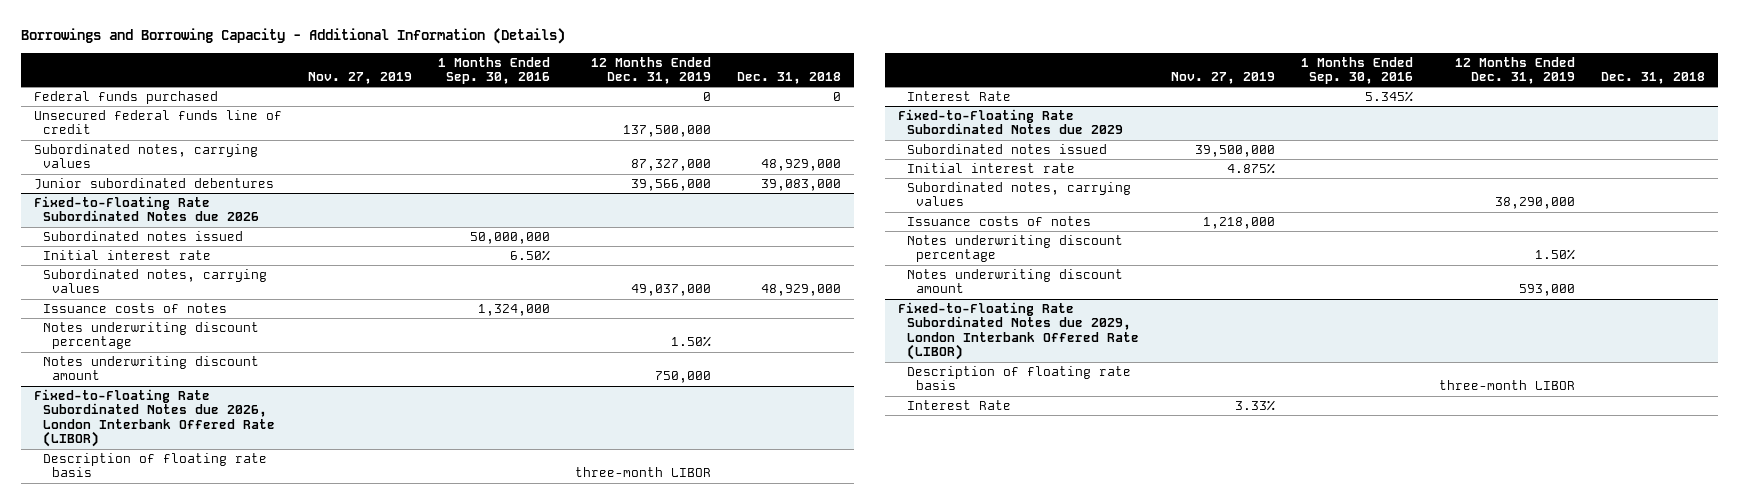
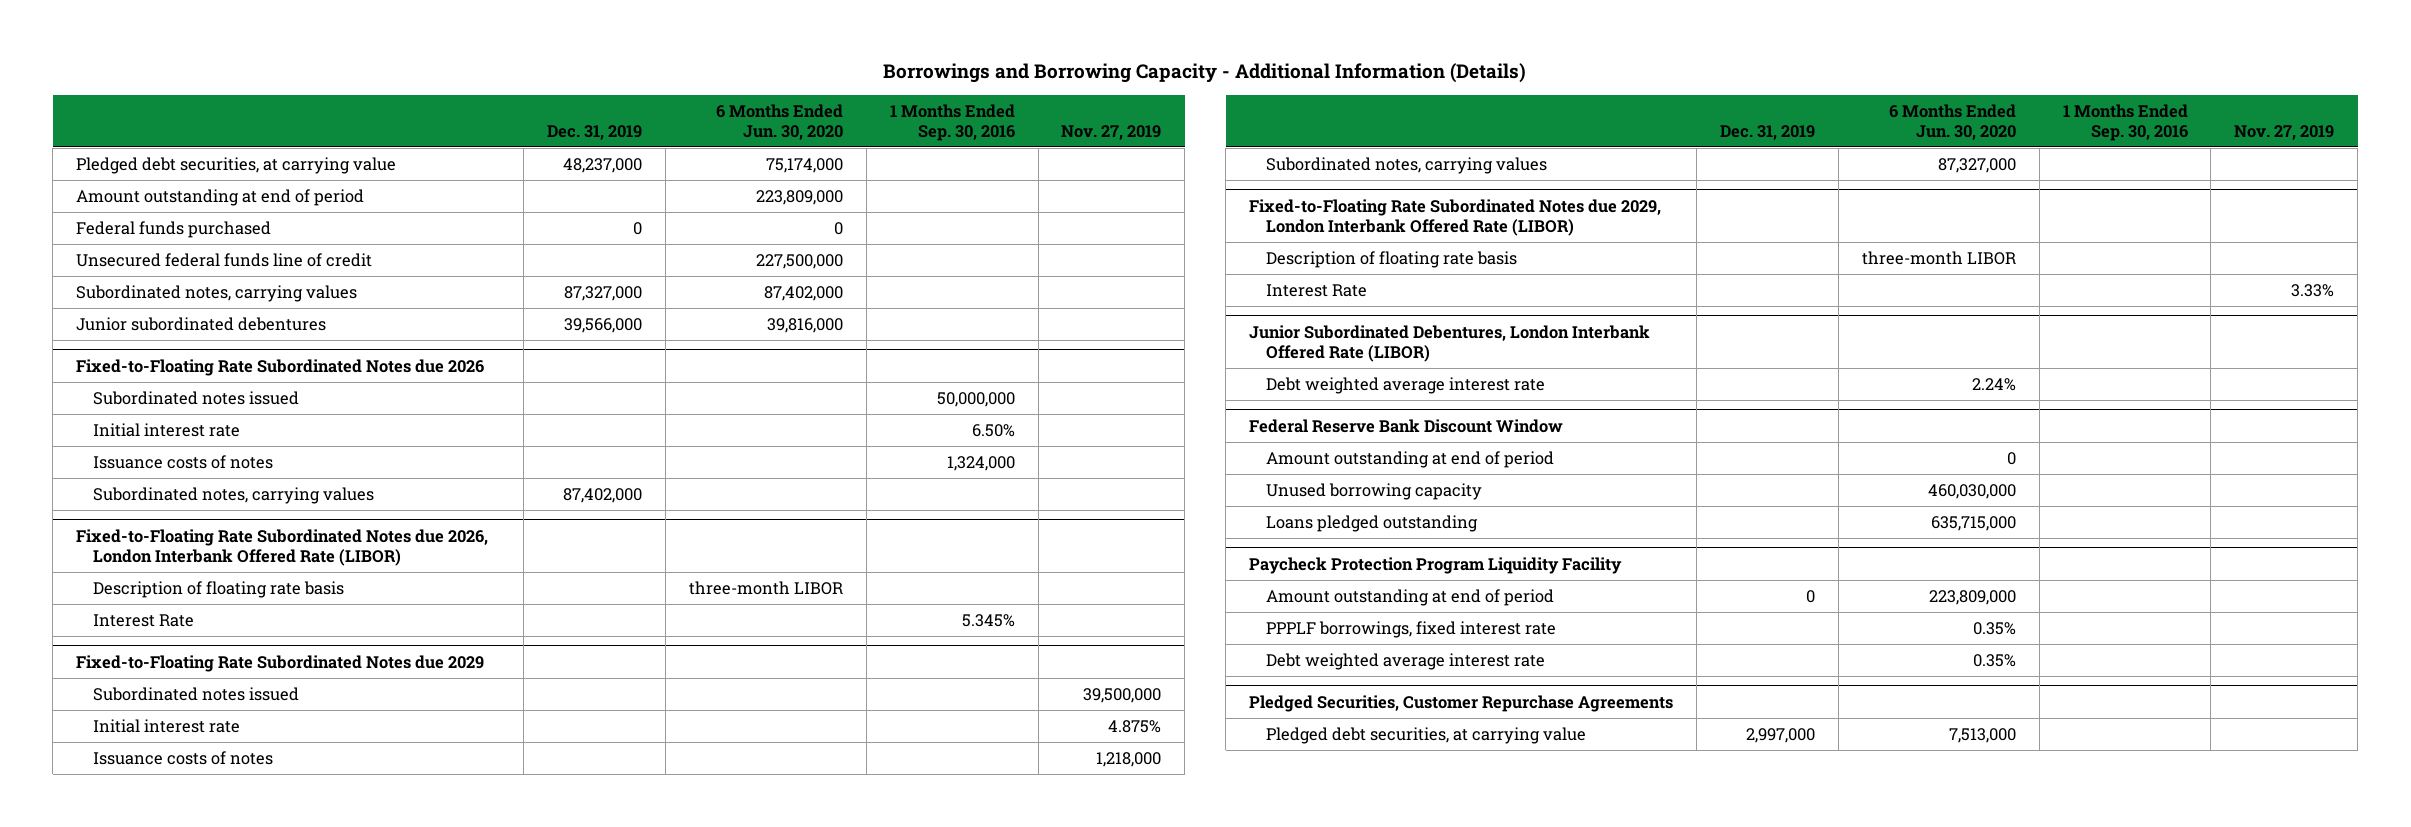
- | Nov. 27, 2019 | 1 Months Ended Sep. 30, 2016 | 12 Months Ended Dec. 31, 2019 | Dec. 31, 2018
+ | Dec. 31, 2019 | 6 Months Ended Jun. 30, 2020 | 1 Months Ended Sep. 30, 2016 | Nov. 27, 2019
+ Pledged debt securities, at carrying value | 48,237,000 | 75,174,000 | |
+ Amount outstanding at end of period | | 223,809,000 | |
@ Fixed-to-Floating Rate Subordinated Notes due 2026
- Notes underwriting discount percentage | | | 1.50% |
- Notes underwriting discount amount | | | 750,000 |
moved down: Subordinated notes, carrying values | 87,402,000 | | |
@ Fixed-to-Floating Rate Subordinated Notes due 2029
- Notes underwriting discount percentage | | | 1.50% |
- Notes underwriting discount amount | | | 593,000 |
moved down: Subordinated notes, carrying values | | 87,327,000 | |
+ Junior Subordinated Debentures, London Interbank Offered Rate (LIBOR)
+ Debt weighted average interest rate | | 2.24% | |
+ Federal Reserve Bank Discount Window
+ Amount outstanding at end of period | | 0 | |
+ Unused borrowing capacity | | 460,030,000 | |
+ Loans pledged outstanding | | 635,715,000 | |
+ Paycheck Protection Program Liquidity Facility
+ Amount outstanding at end of period | 0 | 223,809,000 | |
+ PPPLF borrowings, fixed interest rate | | 0.35% | |
+ Debt weighted average interest rate | | 0.35% | |
+ Pledged Securities, Customer Repurchase Agreements
+ Pledged debt securities, at carrying value | 2,997,000 | 7,513,000 | |

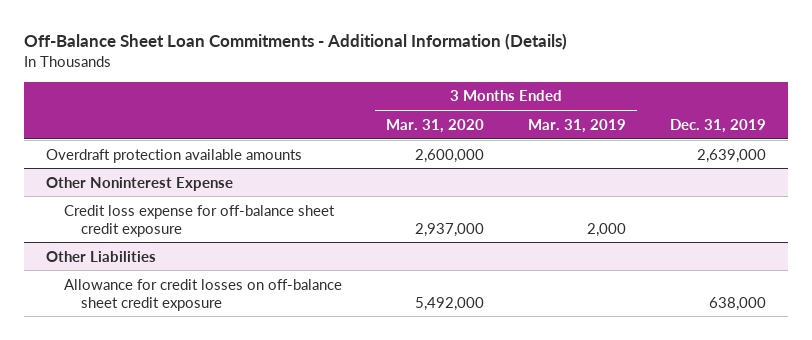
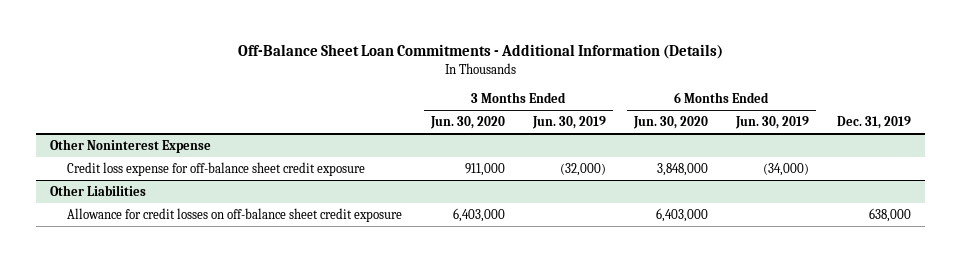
- | 3 Months Ended Mar. 31, 2020 | 3 Months Ended Mar. 31, 2019 | Dec. 31, 2019
+ | 3 Months Ended Jun. 30, 2020 | 3 Months Ended Jun. 30, 2019 | 6 Months Ended Jun. 30, 2020 | 6 Months Ended Jun. 30, 2019 | Dec. 31, 2019
- Overdraft protection available amounts | 2,600,000 | | 2,639,000

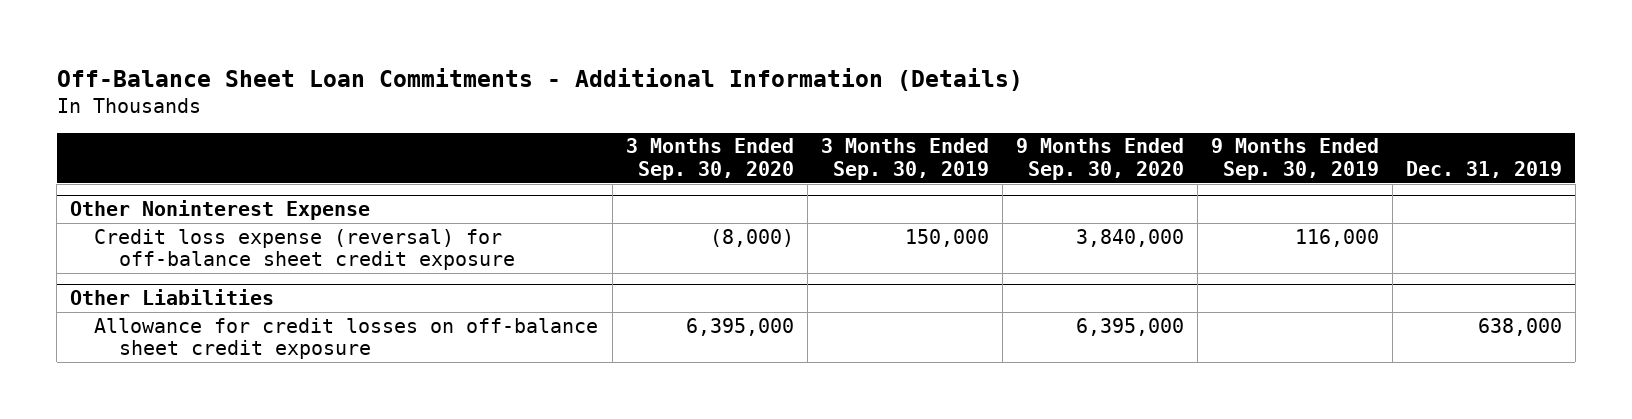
- | 3 Months Ended Jun. 30, 2020 | 3 Months Ended Jun. 30, 2019 | 6 Months Ended Jun. 30, 2020 | 6 Months Ended Jun. 30, 2019 | Dec. 31, 2019
+ | 3 Months Ended Sep. 30, 2020 | 3 Months Ended Sep. 30, 2019 | 9 Months Ended Sep. 30, 2020 | 9 Months Ended Sep. 30, 2019 | Dec. 31, 2019
@ Other Noninterest Expense
- Credit loss expense for off-balance sheet credit exposure | 911,000 | (32,000) | 3,848,000 | (34,000) |
+ Credit loss expense (reversal) for off-balance sheet credit exposure | (8,000) | 150,000 | 3,840,000 | 116,000 |

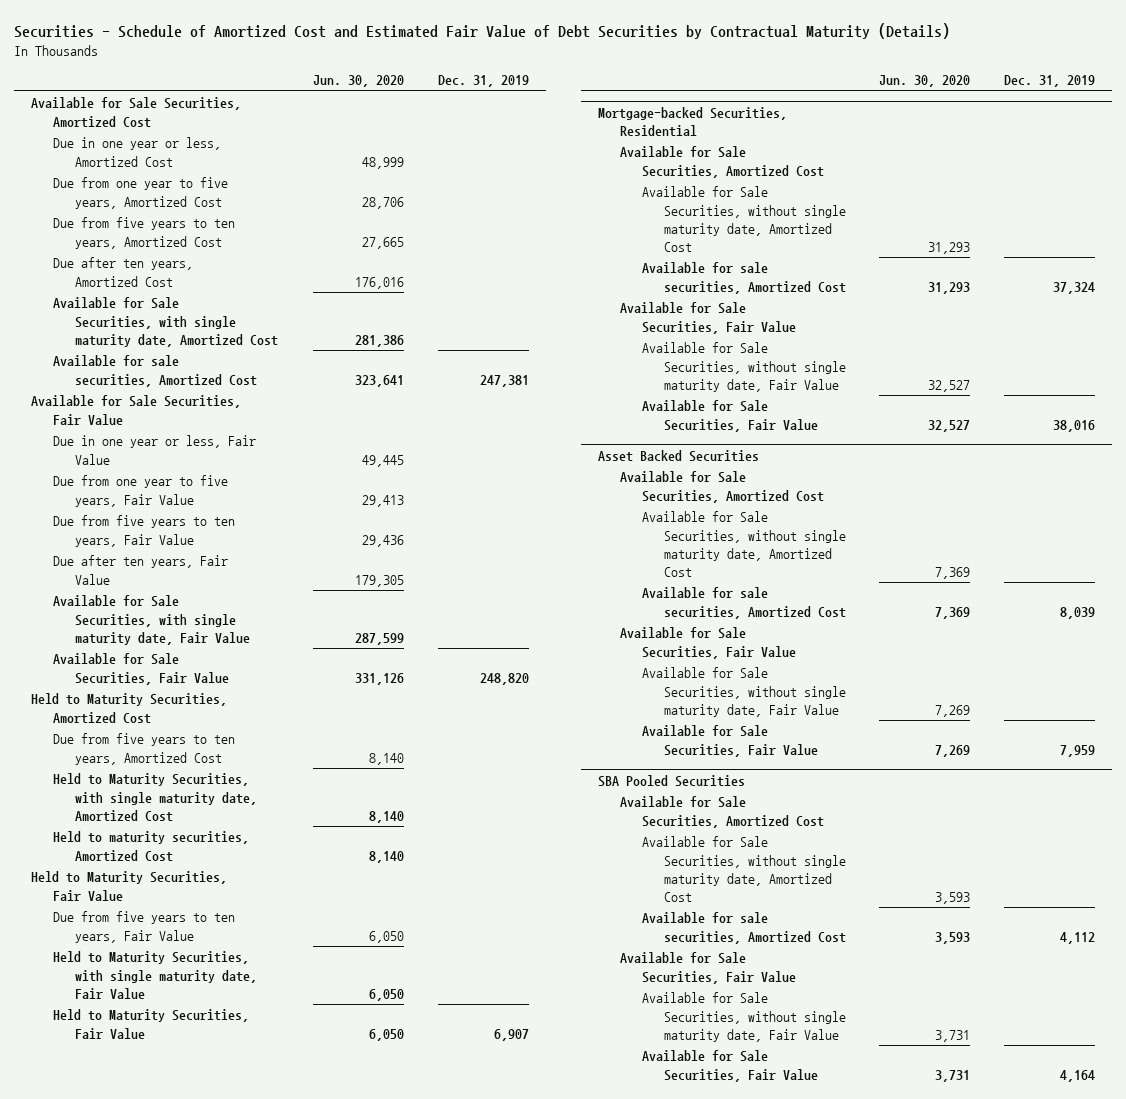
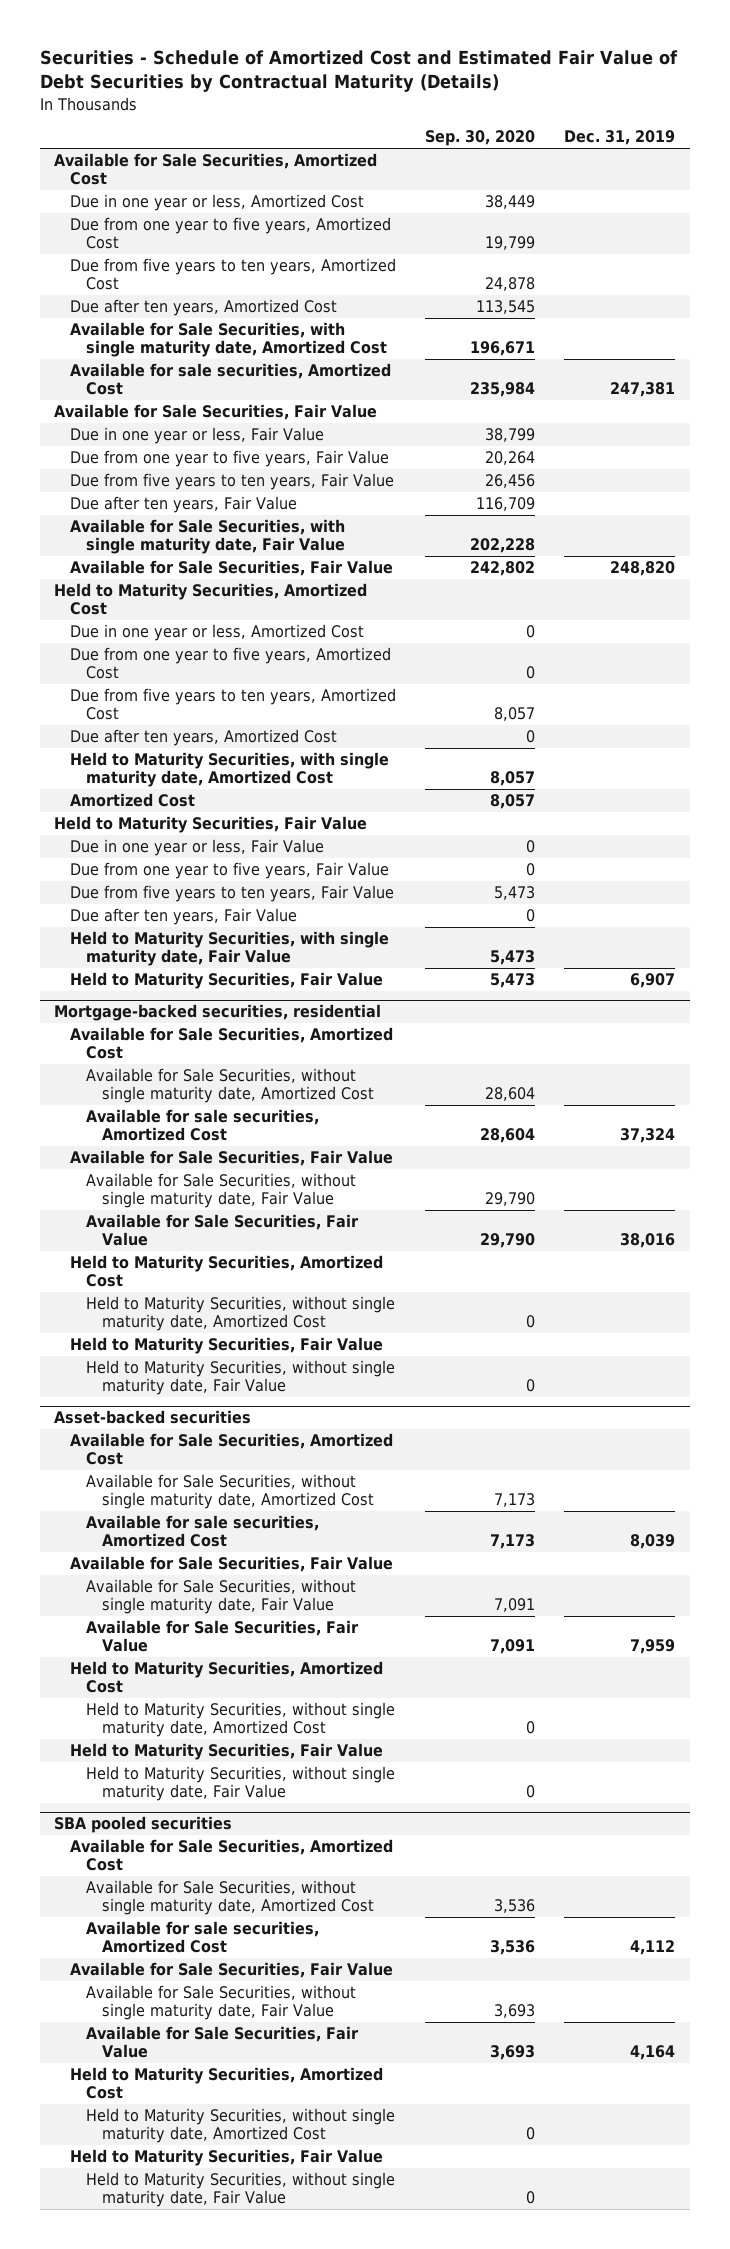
- | Jun. 30, 2020 | Dec. 31, 2019
+ | Sep. 30, 2020 | Dec. 31, 2019
+ Due in one year or less, Amortized Cost | 0 |
+ Due from one year to five years, Amortized Cost | 0 |
+ Due after ten years, Amortized Cost | 0 |
- Held to maturity securities, Amortized Cost | 8,140 |
+ Amortized Cost | 8,057 |
+ Due in one year or less, Fair Value | 0 |
+ Due from one year to five years, Fair Value | 0 |
+ Due after ten years, Fair Value | 0 |
- Mortgage-backed Securities, Residential
+ Mortgage-backed securities, residential
- Asset Backed Securities
+ Held to Maturity Securities, Amortized Cost
+ Held to Maturity Securities, without single maturity date, Amortized Cost | 0 |
+ Held to Maturity Securities, Fair Value
+ Held to Maturity Securities, without single maturity date, Fair Value | 0 |
+ Asset-backed securities
- SBA Pooled Securities
+ Held to Maturity Securities, Amortized Cost
+ Held to Maturity Securities, without single maturity date, Amortized Cost | 0 |
+ Held to Maturity Securities, Fair Value
+ Held to Maturity Securities, without single maturity date, Fair Value | 0 |
+ SBA pooled securities
+ Held to Maturity Securities, Amortized Cost
+ Held to Maturity Securities, without single maturity date, Amortized Cost | 0 |
+ Held to Maturity Securities, Fair Value
+ Held to Maturity Securities, without single maturity date, Fair Value | 0 |

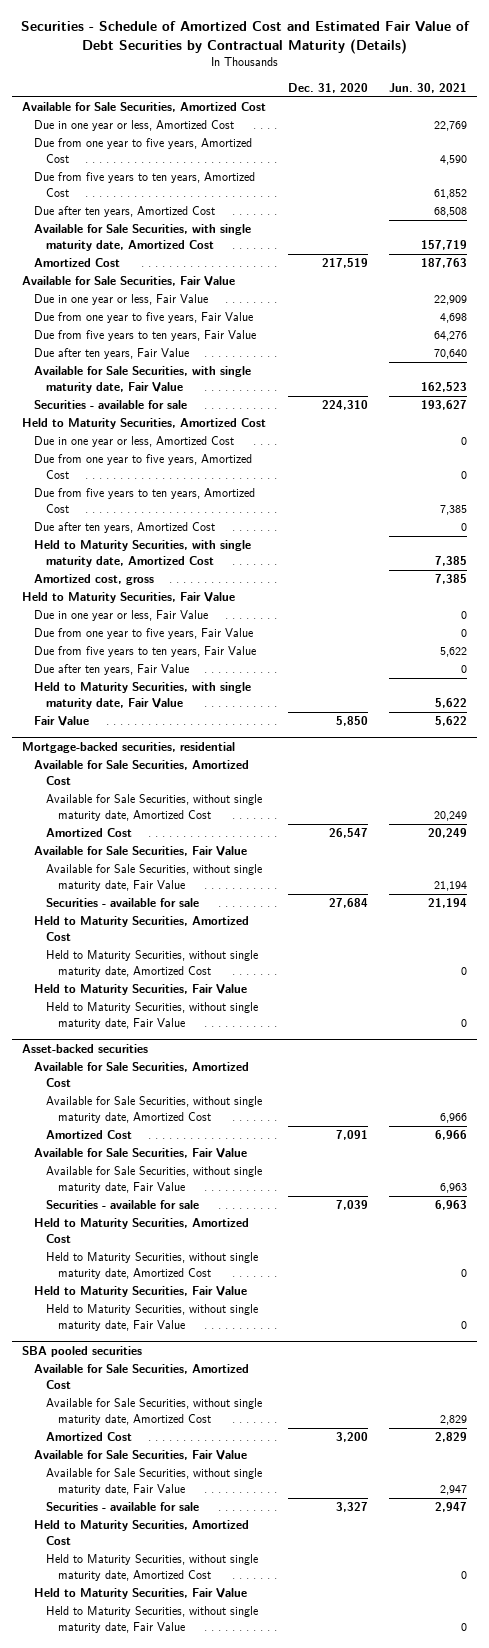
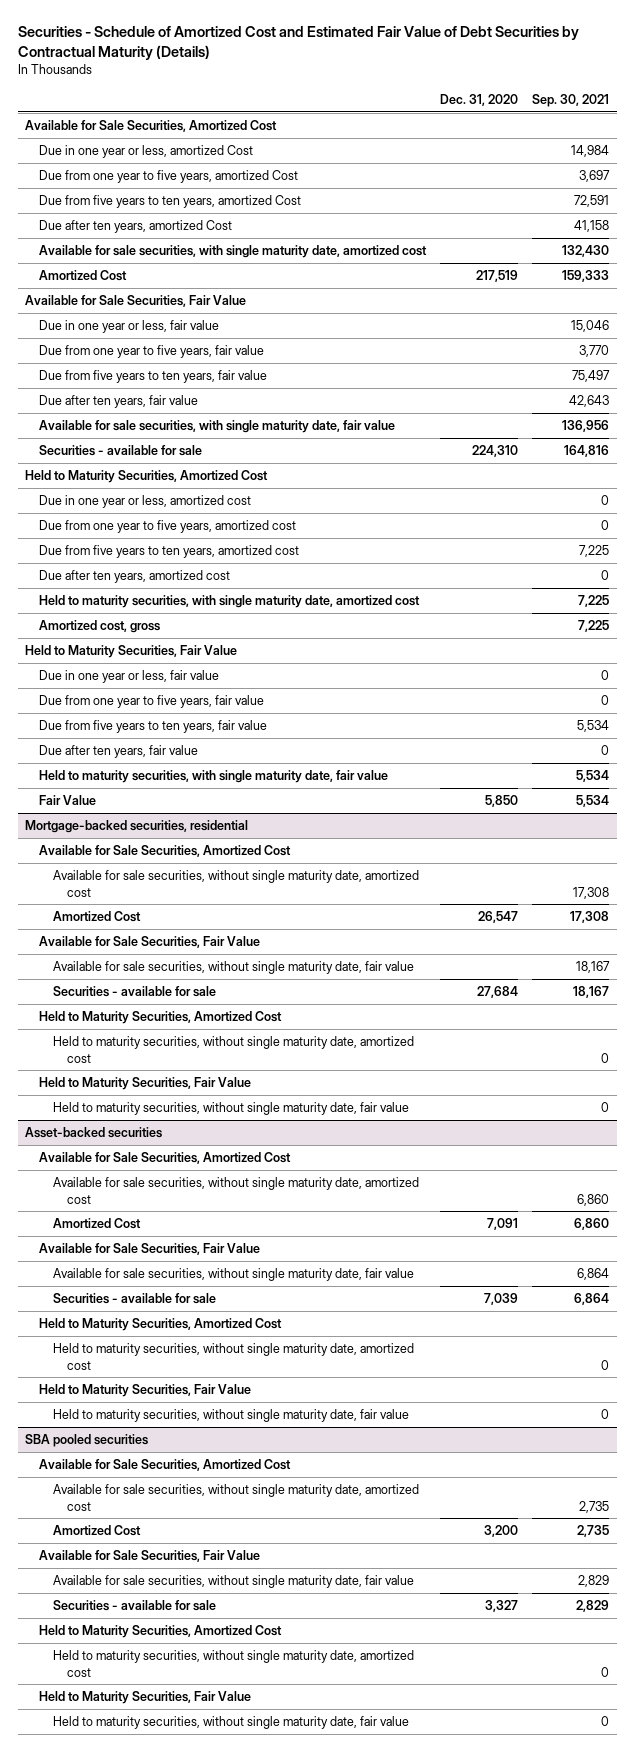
- | Dec. 31, 2020 | Jun. 30, 2021
+ | Dec. 31, 2020 | Sep. 30, 2021
- Due in one year or less, Amortized Cost | | 22,769
- Due from one year to five years, Amortized Cost | | 4,590
- Due from five years to ten years, Amortized Cost | | 61,852
- Due after ten years, Amortized Cost | | 68,508
- Available for Sale Securities, with single maturity date, Amortized Cost | | 157,719
+ Due in one year or less, amortized Cost | | 14,984
+ Due from one year to five years, amortized Cost | | 3,697
+ Due from five years to ten years, amortized Cost | | 72,591
+ Due after ten years, amortized Cost | | 41,158
+ Available for sale securities, with single maturity date, amortized cost | | 132,430
- Due in one year or less, Fair Value | | 22,909
- Due from one year to five years, Fair Value | | 4,698
- Due from five years to ten years, Fair Value | | 64,276
- Due after ten years, Fair Value | | 70,640
- Available for Sale Securities, with single maturity date, Fair Value | | 162,523
+ Due in one year or less, fair value | | 15,046
+ Due from one year to five years, fair value | | 3,770
+ Due from five years to ten years, fair value | | 75,497
+ Due after ten years, fair value | | 42,643
+ Available for sale securities, with single maturity date, fair value | | 136,956
- Due in one year or less, Amortized Cost | | 0
- Due from one year to five years, Amortized Cost | | 0
- Due from five years to ten years, Amortized Cost | | 7,385
- Due after ten years, Amortized Cost | | 0
- Held to Maturity Securities, with single maturity date, Amortized Cost | | 7,385
+ Due in one year or less, amortized cost | | 0
+ Due from one year to five years, amortized cost | | 0
+ Due from five years to ten years, amortized cost | | 7,225
+ Due after ten years, amortized cost | | 0
+ Held to maturity securities, with single maturity date, amortized cost | | 7,225
- Due in one year or less, Fair Value | | 0
- Due from one year to five years, Fair Value | | 0
- Due from five years to ten years, Fair Value | | 5,622
- Due after ten years, Fair Value | | 0
- Held to Maturity Securities, with single maturity date, Fair Value | | 5,622
+ Due in one year or less, fair value | | 0
+ Due from one year to five years, fair value | | 0
+ Due from five years to ten years, fair value | | 5,534
+ Due after ten years, fair value | | 0
+ Held to maturity securities, with single maturity date, fair value | | 5,534
@ Mortgage-backed securities, residential
- Available for Sale Securities, without single maturity date, Amortized Cost | | 20,249
+ Available for sale securities, without single maturity date, amortized cost | | 17,308
- Available for Sale Securities, without single maturity date, Fair Value | | 21,194
+ Available for sale securities, without single maturity date, fair value | | 18,167
- Held to Maturity Securities, without single maturity date, Amortized Cost | | 0
+ Held to maturity securities, without single maturity date, amortized cost | | 0
- Held to Maturity Securities, without single maturity date, Fair Value | | 0
+ Held to maturity securities, without single maturity date, fair value | | 0
@ Asset-backed securities
- Available for Sale Securities, without single maturity date, Amortized Cost | | 6,966
+ Available for sale securities, without single maturity date, amortized cost | | 6,860
- Available for Sale Securities, without single maturity date, Fair Value | | 6,963
+ Available for sale securities, without single maturity date, fair value | | 6,864
- Held to Maturity Securities, without single maturity date, Amortized Cost | | 0
+ Held to maturity securities, without single maturity date, amortized cost | | 0
- Held to Maturity Securities, without single maturity date, Fair Value | | 0
+ Held to maturity securities, without single maturity date, fair value | | 0
@ SBA pooled securities
- Available for Sale Securities, without single maturity date, Amortized Cost | | 2,829
+ Available for sale securities, without single maturity date, amortized cost | | 2,735
- Available for Sale Securities, without single maturity date, Fair Value | | 2,947
+ Available for sale securities, without single maturity date, fair value | | 2,829
- Held to Maturity Securities, without single maturity date, Amortized Cost | | 0
+ Held to maturity securities, without single maturity date, amortized cost | | 0
- Held to Maturity Securities, without single maturity date, Fair Value | | 0
+ Held to maturity securities, without single maturity date, fair value | | 0

